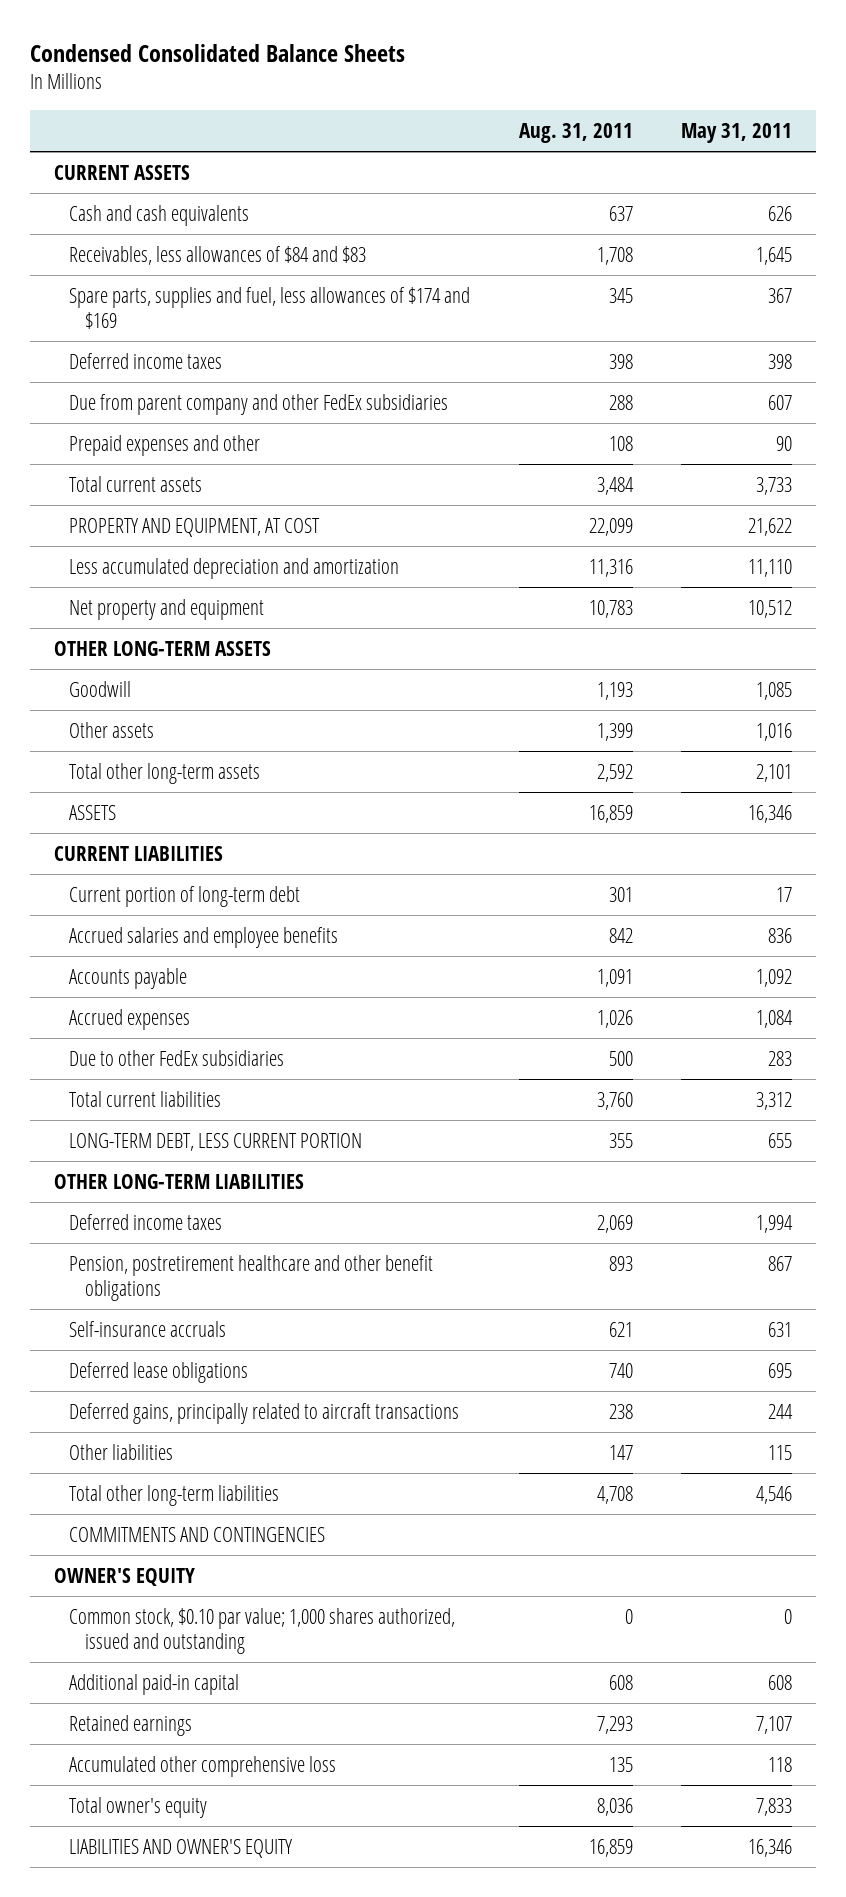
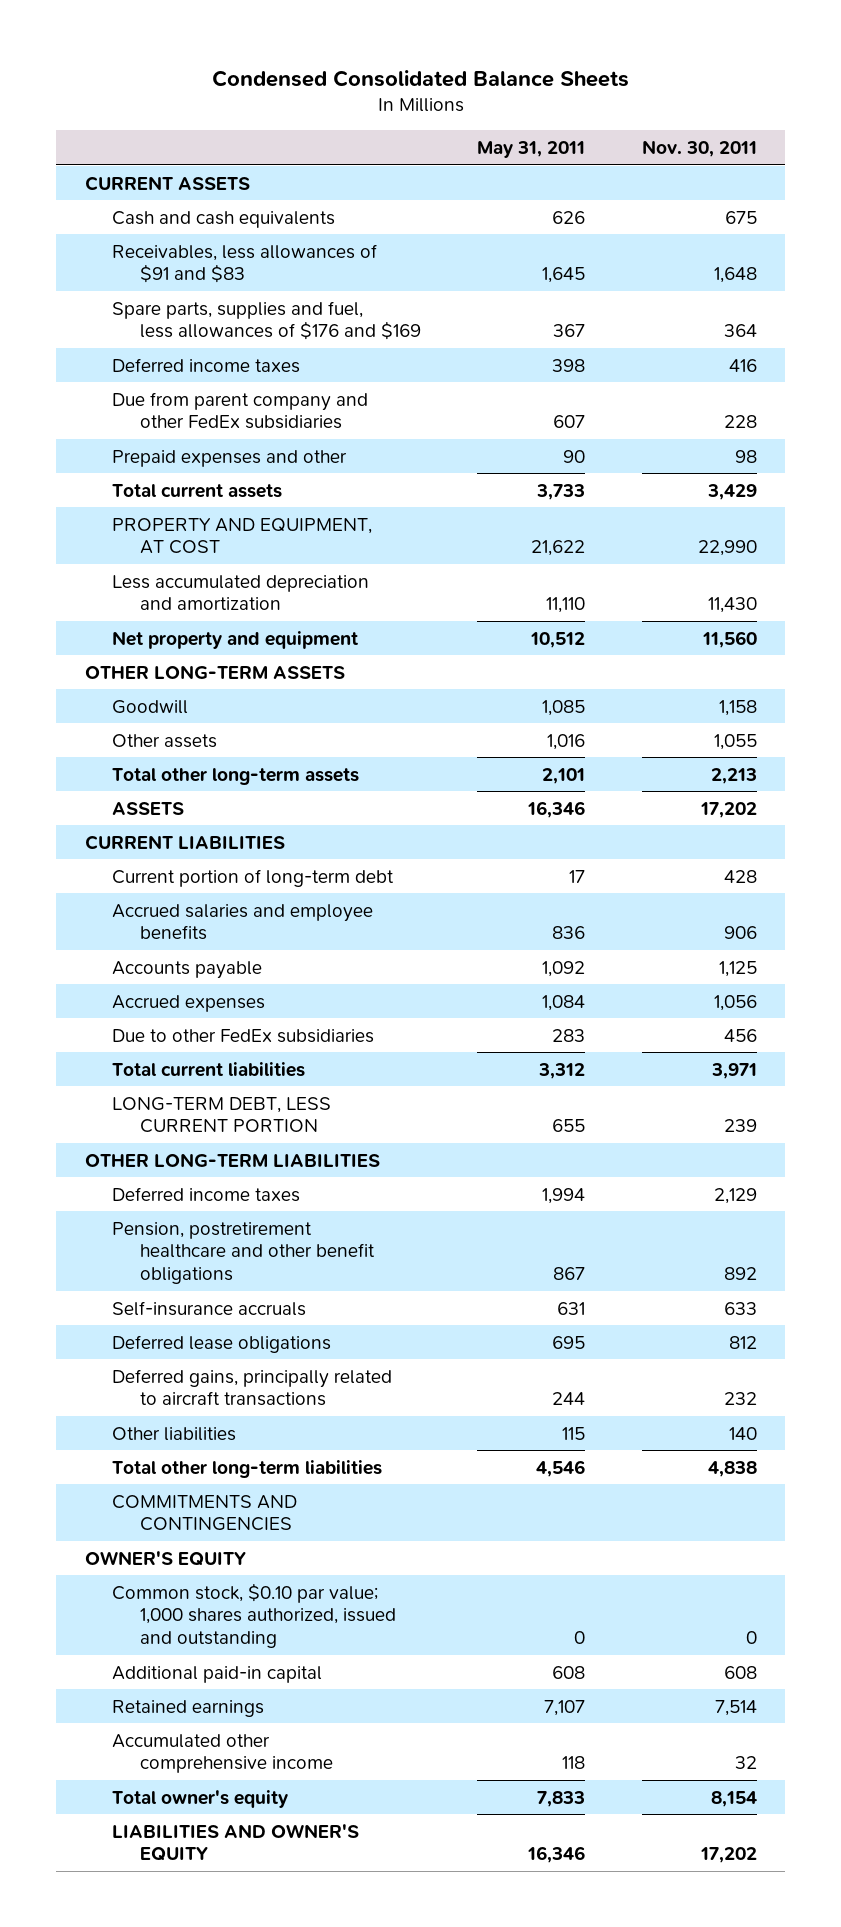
- | Aug. 31, 2011 | May 31, 2011
+ | May 31, 2011 | Nov. 30, 2011
- Receivables, less allowances of $84 and $83 | 1,708 | 1,645
- Spare parts, supplies and fuel, less allowances of $174 and $169 | 345 | 367
+ Receivables, less allowances of $91 and $83 | 1,645 | 1,648
+ Spare parts, supplies and fuel, less allowances of $176 and $169 | 367 | 364
- Accumulated other comprehensive loss | 135 | 118
+ Accumulated other comprehensive income | 118 | 32

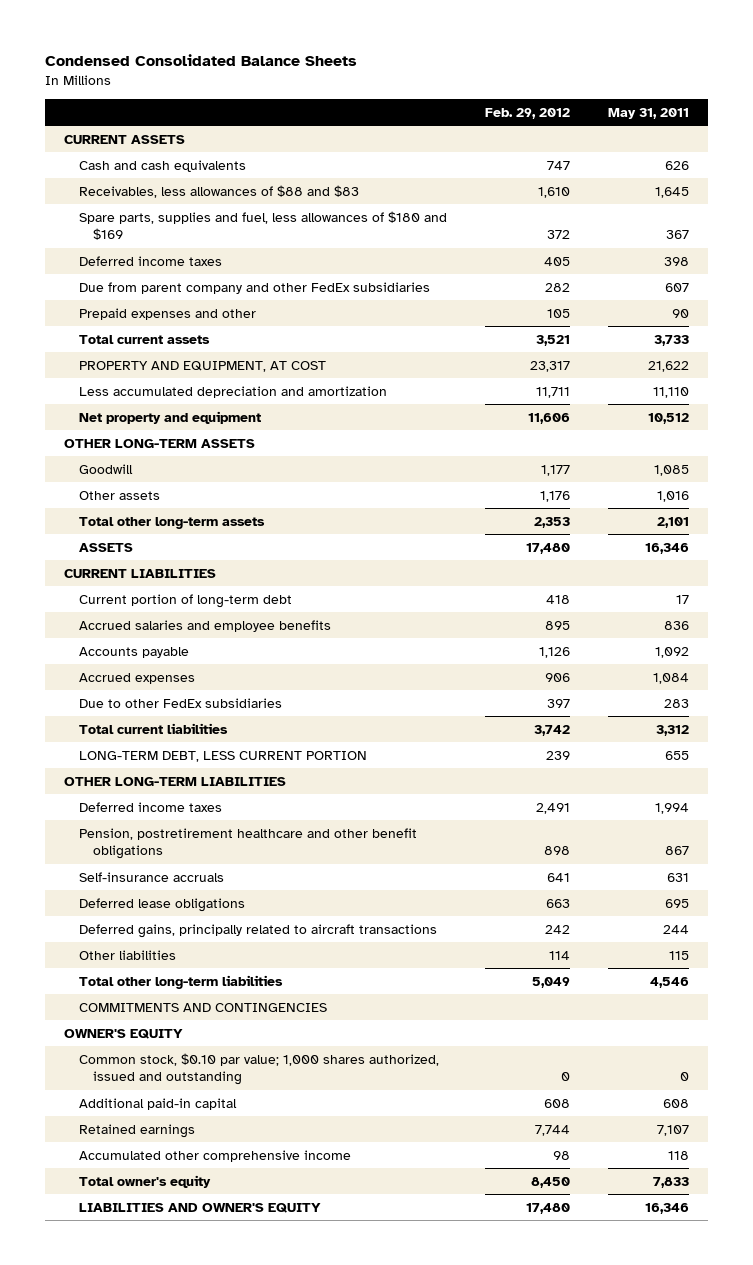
- | May 31, 2011 | Nov. 30, 2011
+ | Feb. 29, 2012 | May 31, 2011
- Receivables, less allowances of $91 and $83 | 1,645 | 1,648
- Spare parts, supplies and fuel, less allowances of $176 and $169 | 367 | 364
+ Receivables, less allowances of $88 and $83 | 1,610 | 1,645
+ Spare parts, supplies and fuel, less allowances of $180 and $169 | 372 | 367

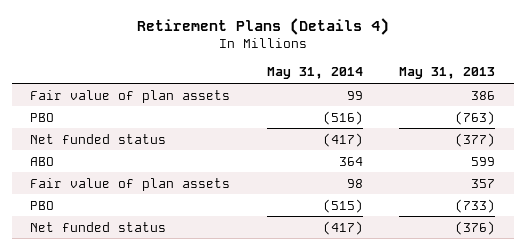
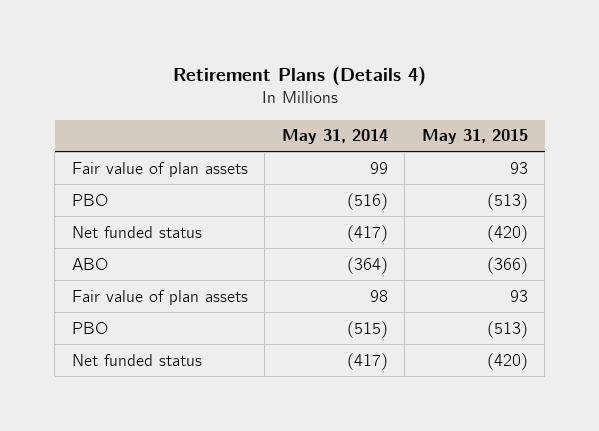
- | May 31, 2014 | May 31, 2013
+ | May 31, 2014 | May 31, 2015
- ABO | 364 | 599
+ ABO | (364) | (366)

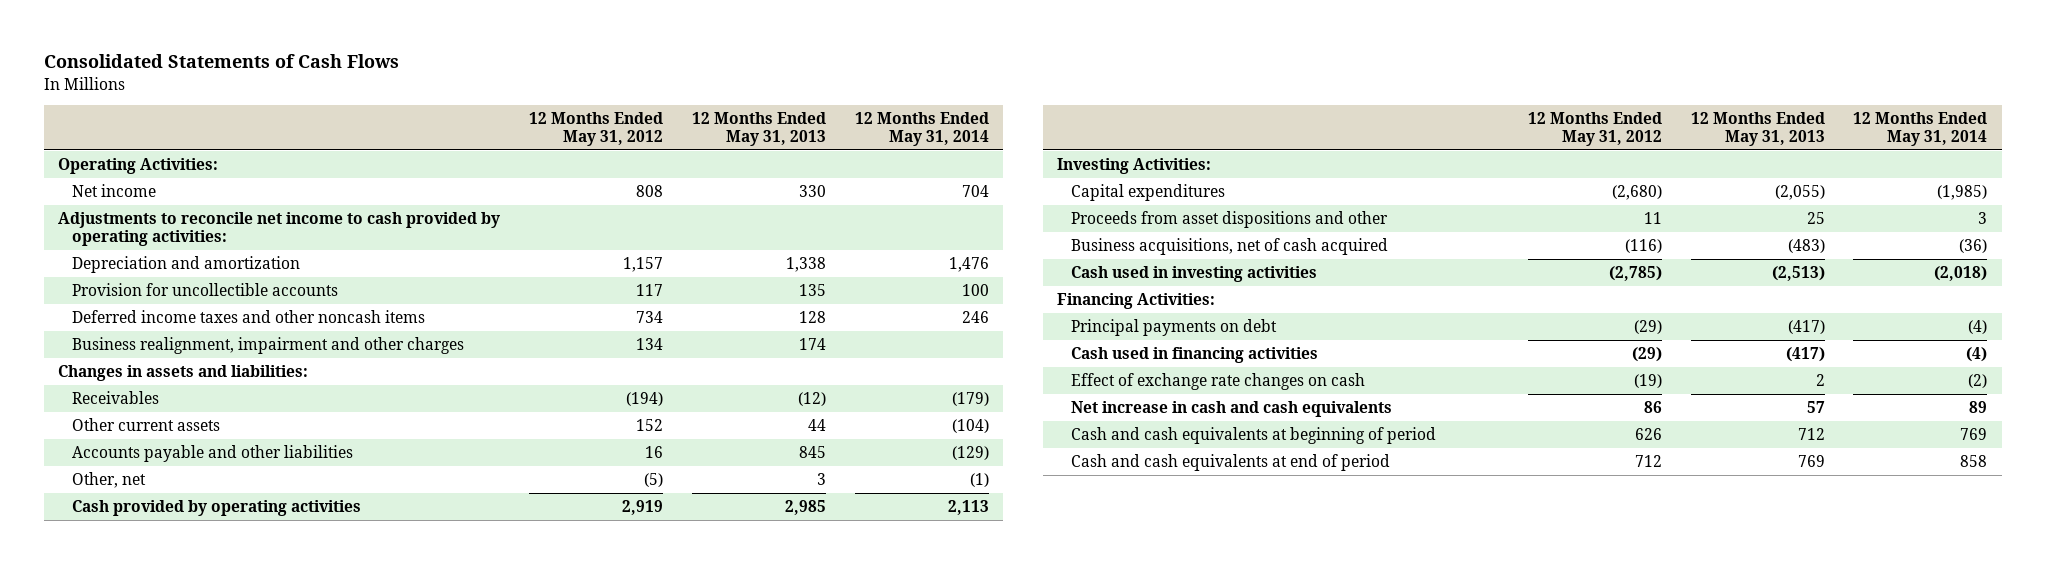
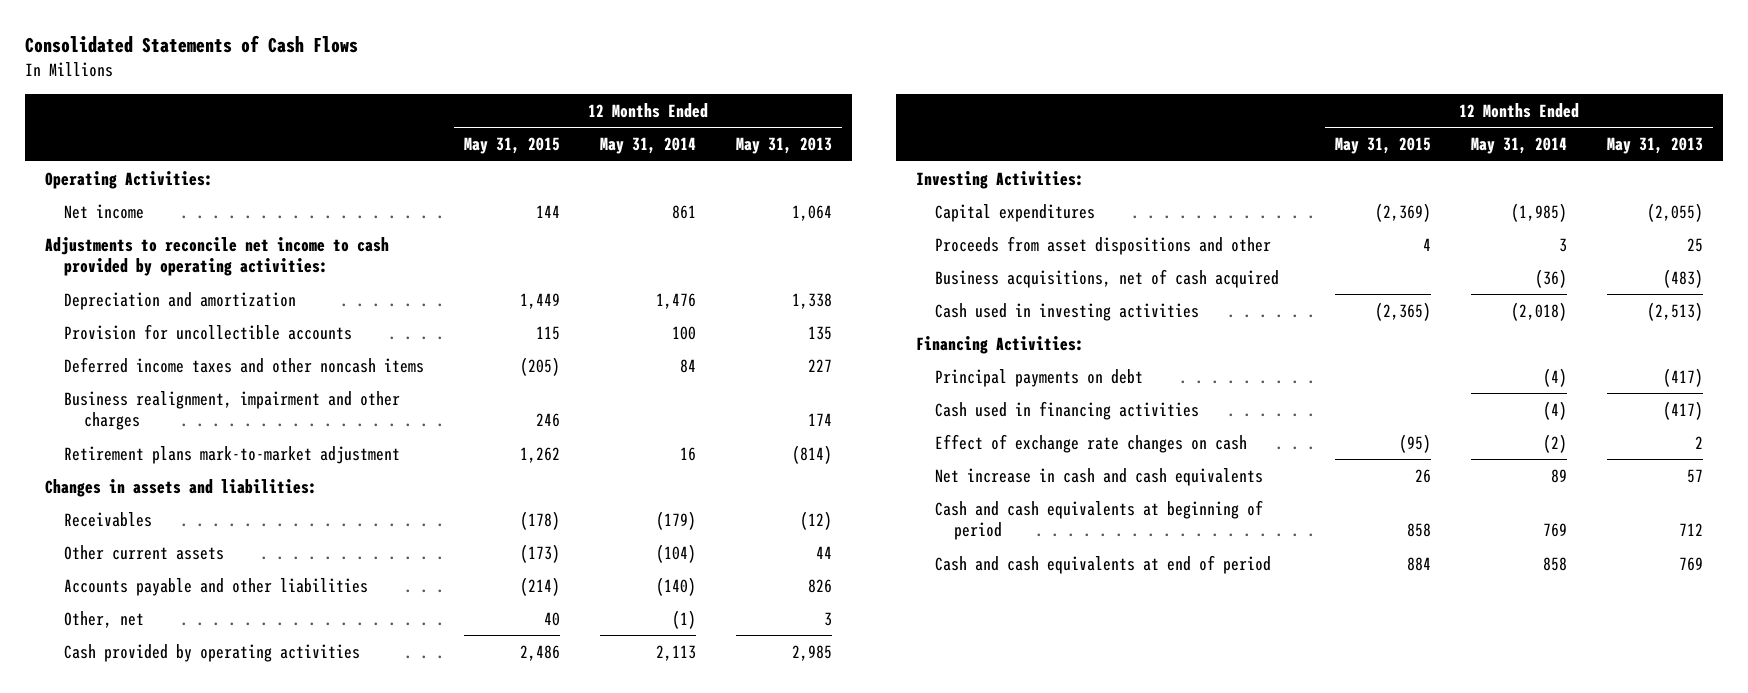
- | 12 Months Ended May 31, 2012 | 12 Months Ended May 31, 2013 | 12 Months Ended May 31, 2014
+ | 12 Months Ended May 31, 2015 | 12 Months Ended May 31, 2014 | 12 Months Ended May 31, 2013
- Net income | 808 | 330 | 704
+ Net income | 144 | 861 | 1,064
- Deferred income taxes and other noncash items | 734 | 128 | 246
+ Deferred income taxes and other noncash items | (205) | 84 | 227
+ Retirement plans mark-to-market adjustment | 1,262 | 16 | (814)
- Accounts payable and other liabilities | 16 | 845 | (129)
+ Accounts payable and other liabilities | (214) | (140) | 826

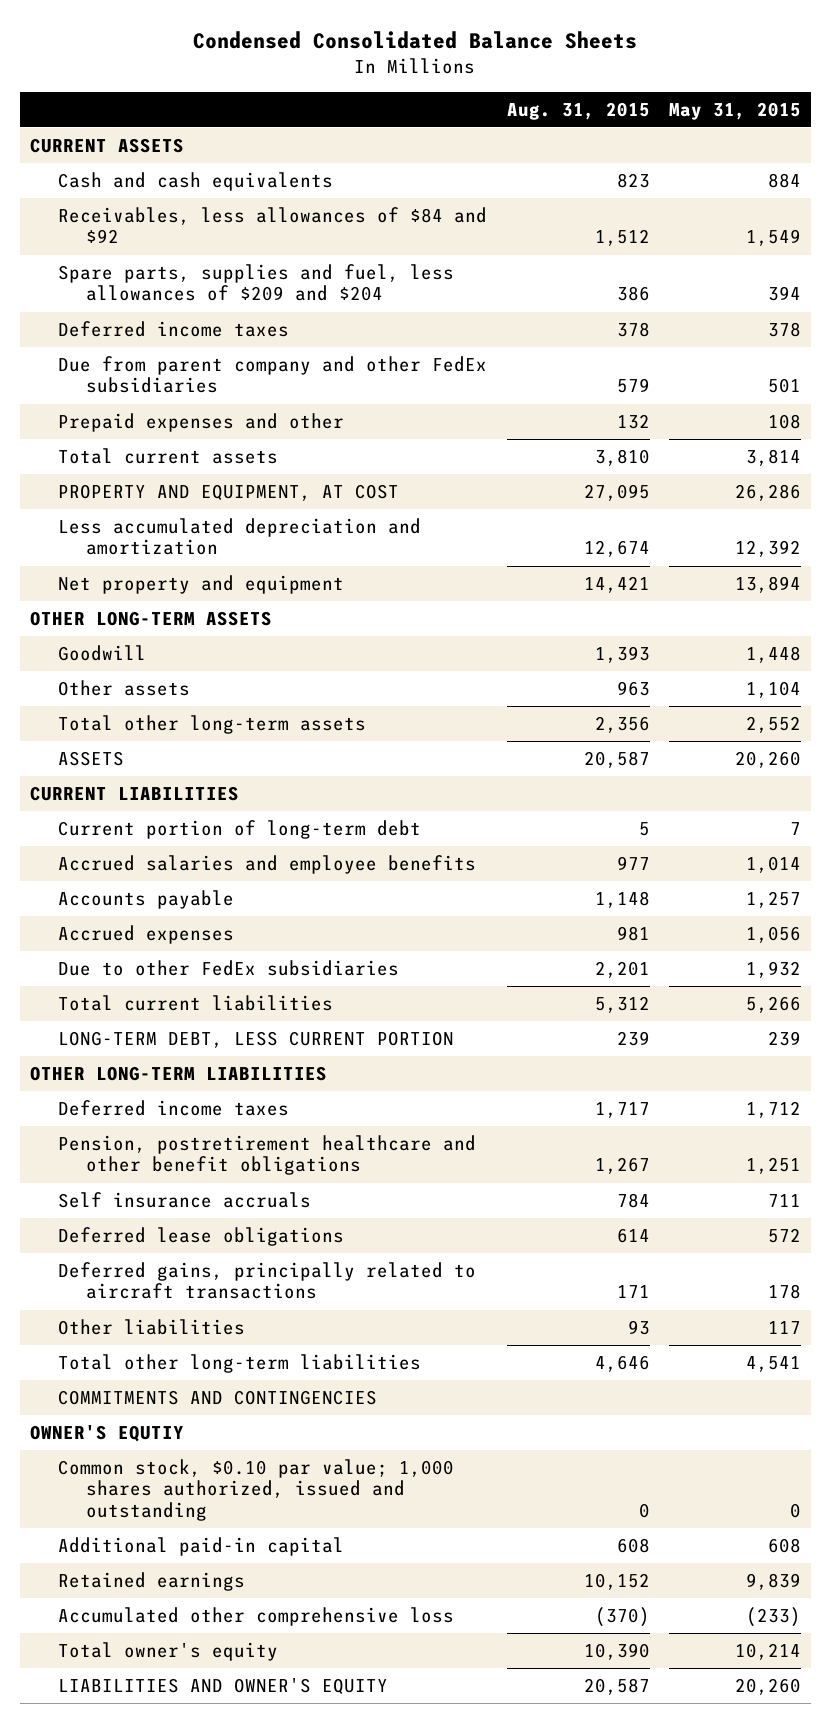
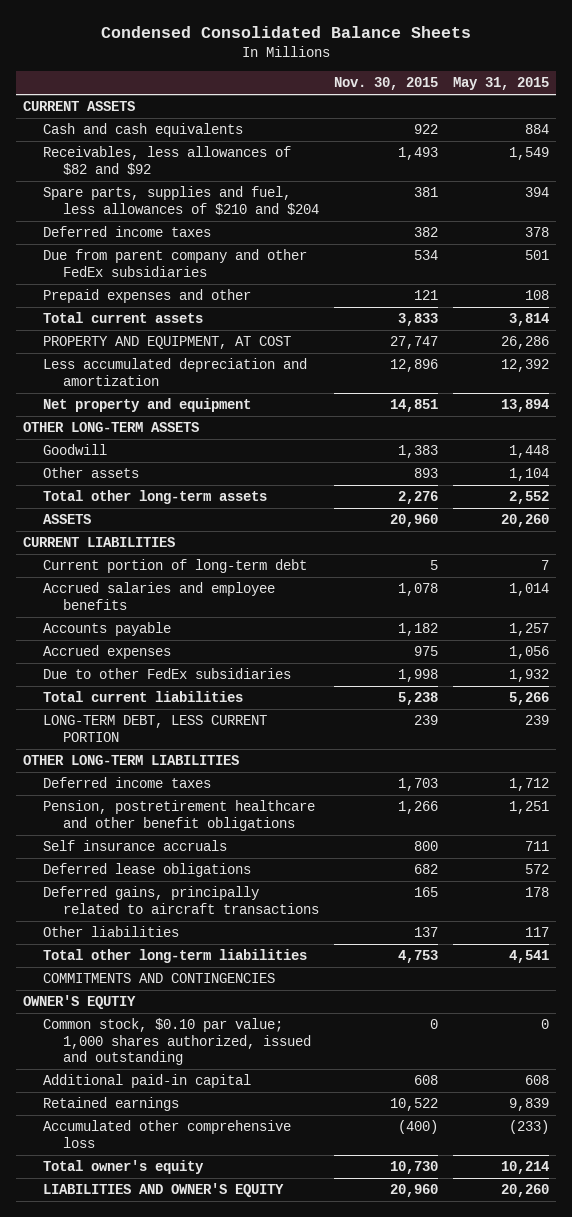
- | Aug. 31, 2015 | May 31, 2015
+ | Nov. 30, 2015 | May 31, 2015
- Receivables, less allowances of $84 and $92 | 1,512 | 1,549
- Spare parts, supplies and fuel, less allowances of $209 and $204 | 386 | 394
+ Receivables, less allowances of $82 and $92 | 1,493 | 1,549
+ Spare parts, supplies and fuel, less allowances of $210 and $204 | 381 | 394

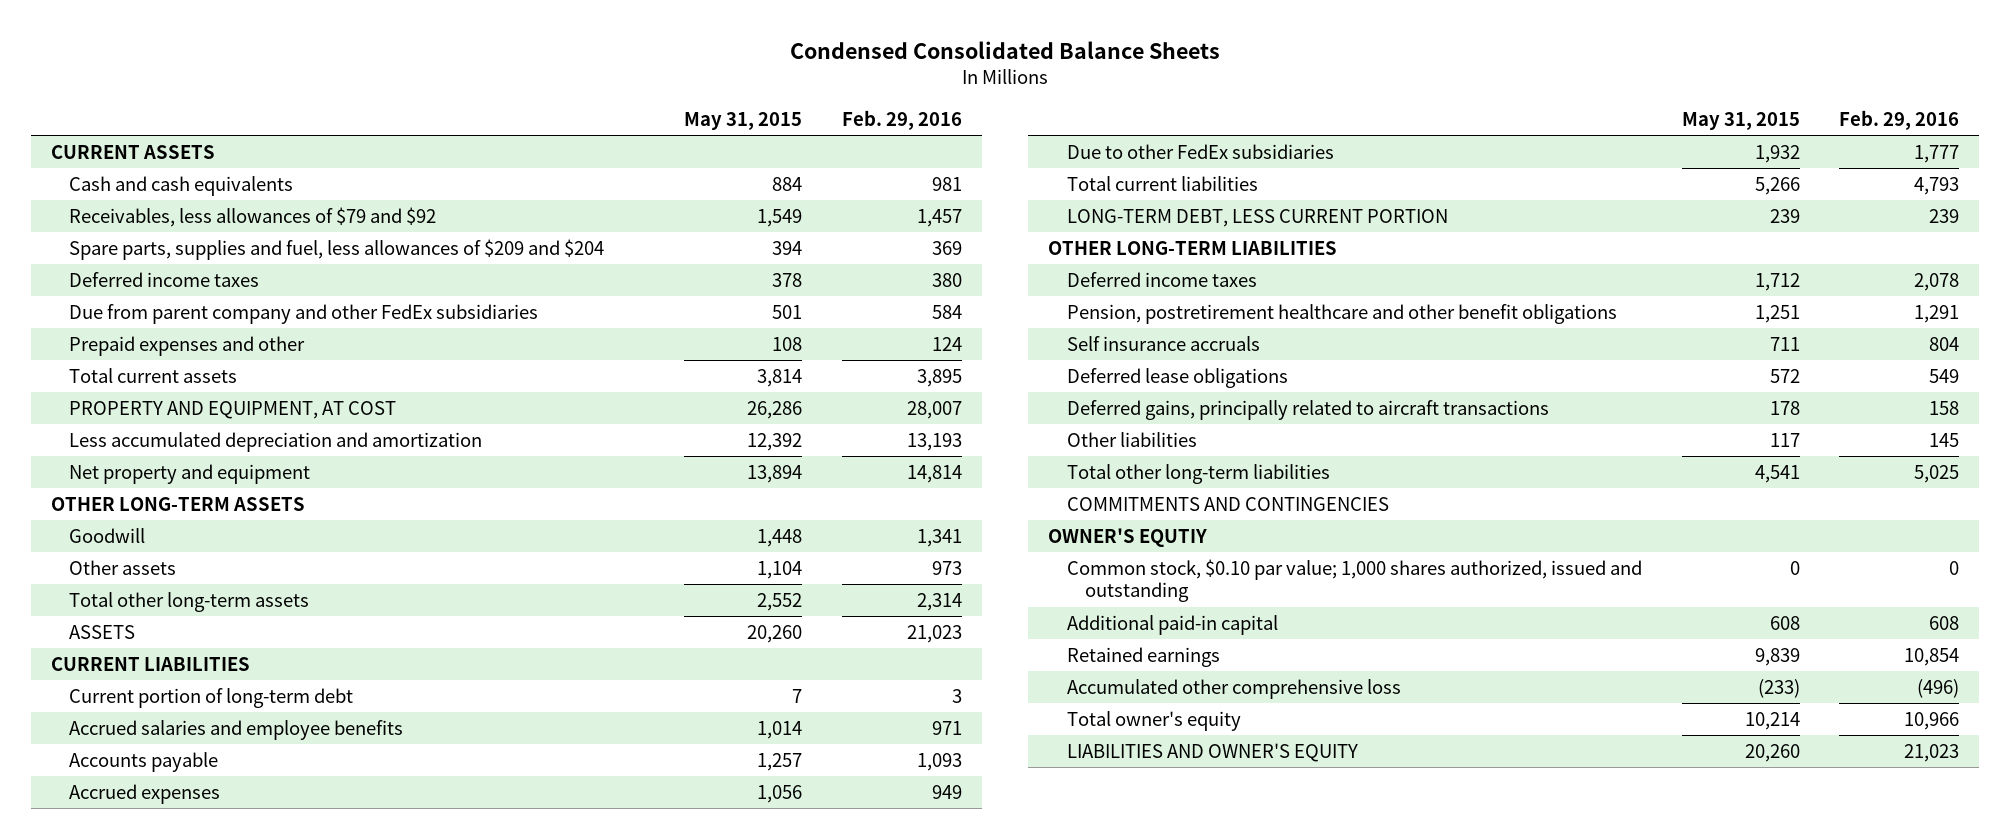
- | Nov. 30, 2015 | May 31, 2015
+ | May 31, 2015 | Feb. 29, 2016
- Receivables, less allowances of $82 and $92 | 1,493 | 1,549
- Spare parts, supplies and fuel, less allowances of $210 and $204 | 381 | 394
+ Receivables, less allowances of $79 and $92 | 1,549 | 1,457
+ Spare parts, supplies and fuel, less allowances of $209 and $204 | 394 | 369

